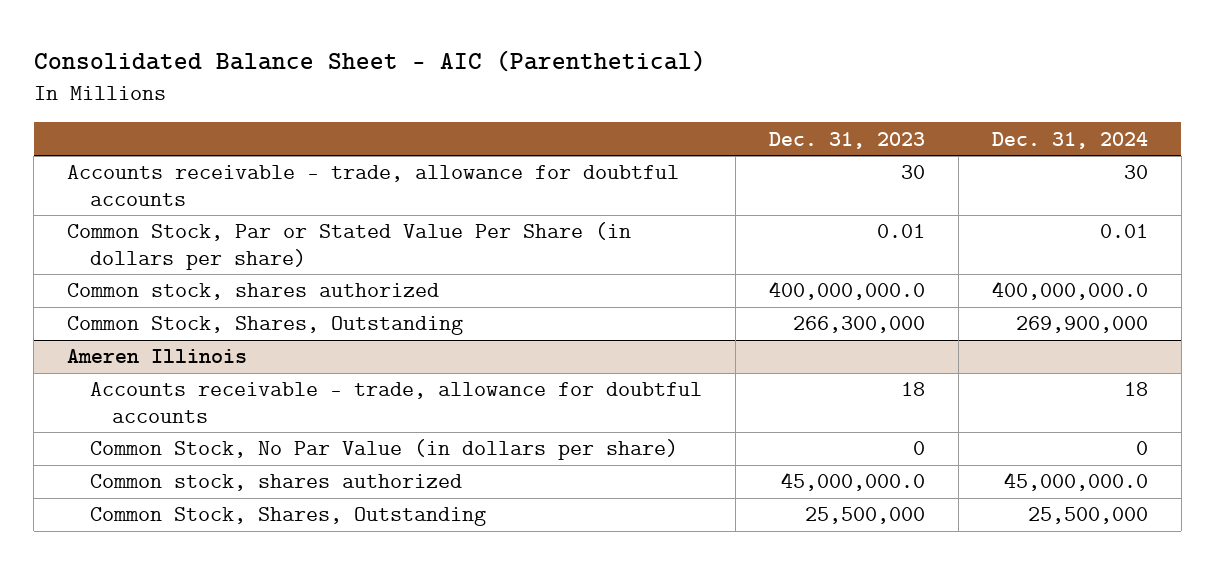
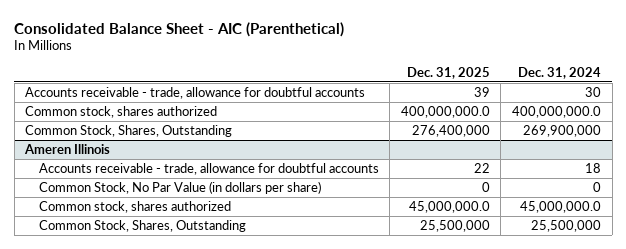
- | Dec. 31, 2023 | Dec. 31, 2024
+ | Dec. 31, 2025 | Dec. 31, 2024
- Common Stock, Par or Stated Value Per Share (in dollars per share) | 0.01 | 0.01

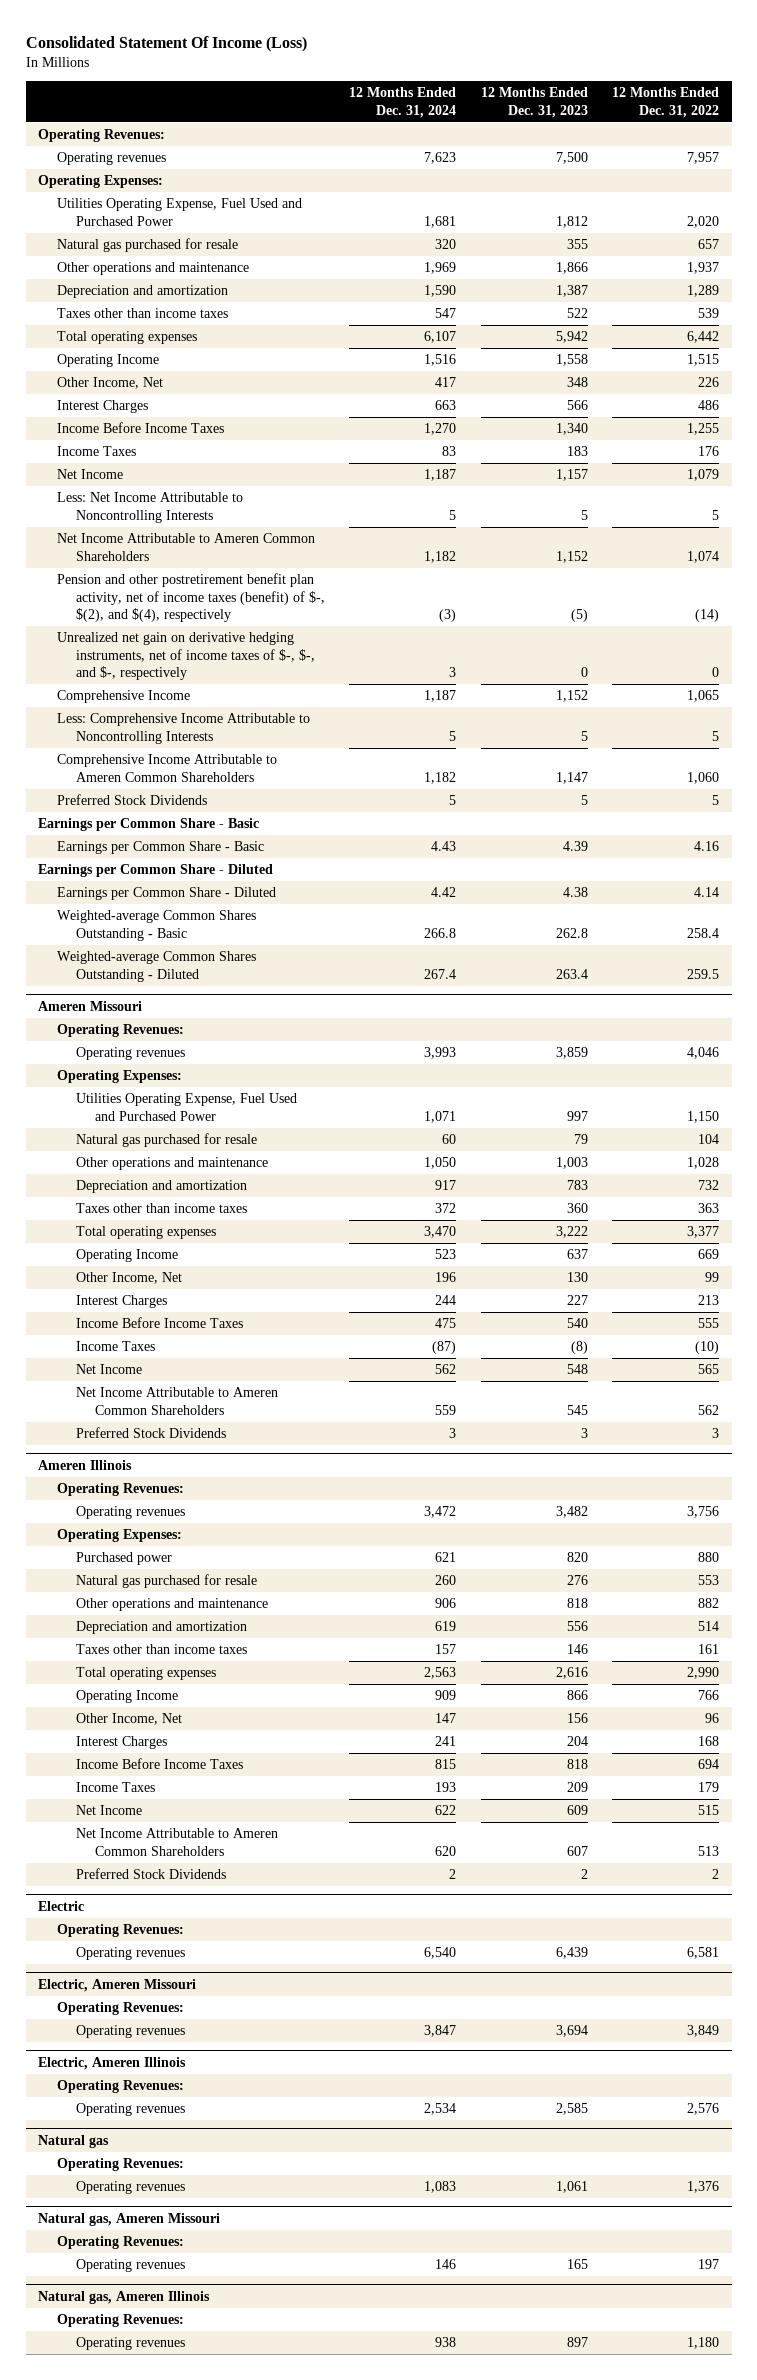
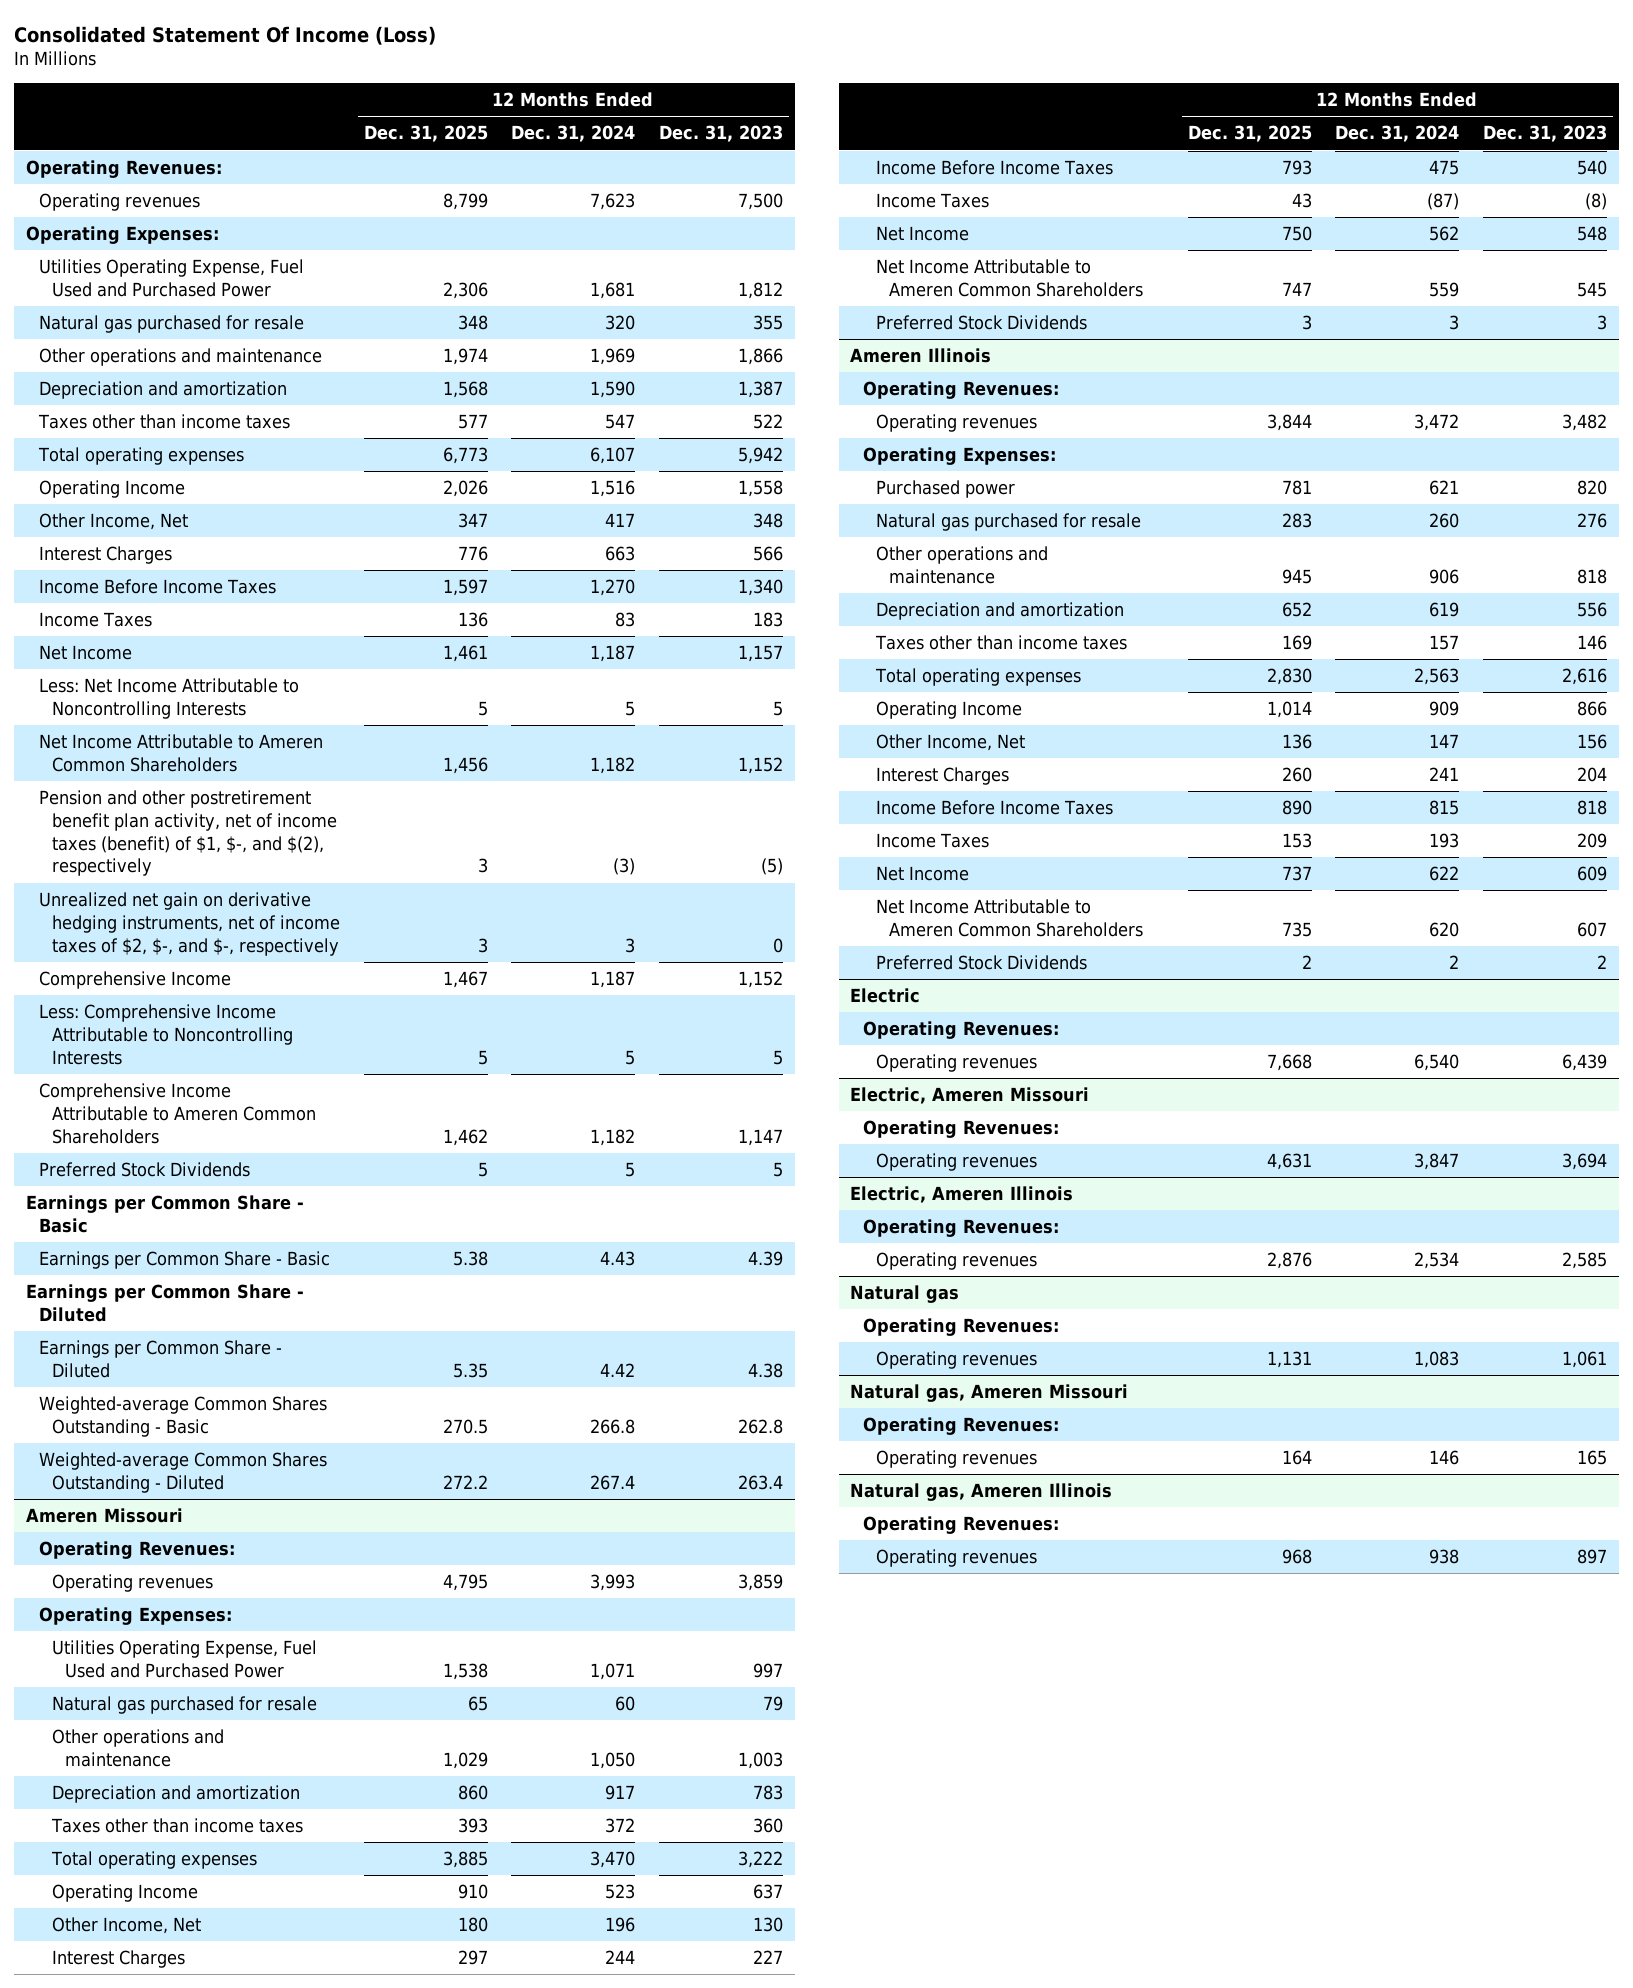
- | 12 Months Ended Dec. 31, 2024 | 12 Months Ended Dec. 31, 2023 | 12 Months Ended Dec. 31, 2022
+ | 12 Months Ended Dec. 31, 2025 | 12 Months Ended Dec. 31, 2024 | 12 Months Ended Dec. 31, 2023
- Pension and other postretirement benefit plan activity, net of income taxes (benefit) of $-, $(2), and $(4), respectively | (3) | (5) | (14)
- Unrealized net gain on derivative hedging instruments, net of income taxes of $-, $-, and $-, respectively | 3 | 0 | 0
+ Pension and other postretirement benefit plan activity, net of income taxes (benefit) of $1, $-, and $(2), respectively | 3 | (3) | (5)
+ Unrealized net gain on derivative hedging instruments, net of income taxes of $2, $-, and $-, respectively | 3 | 3 | 0

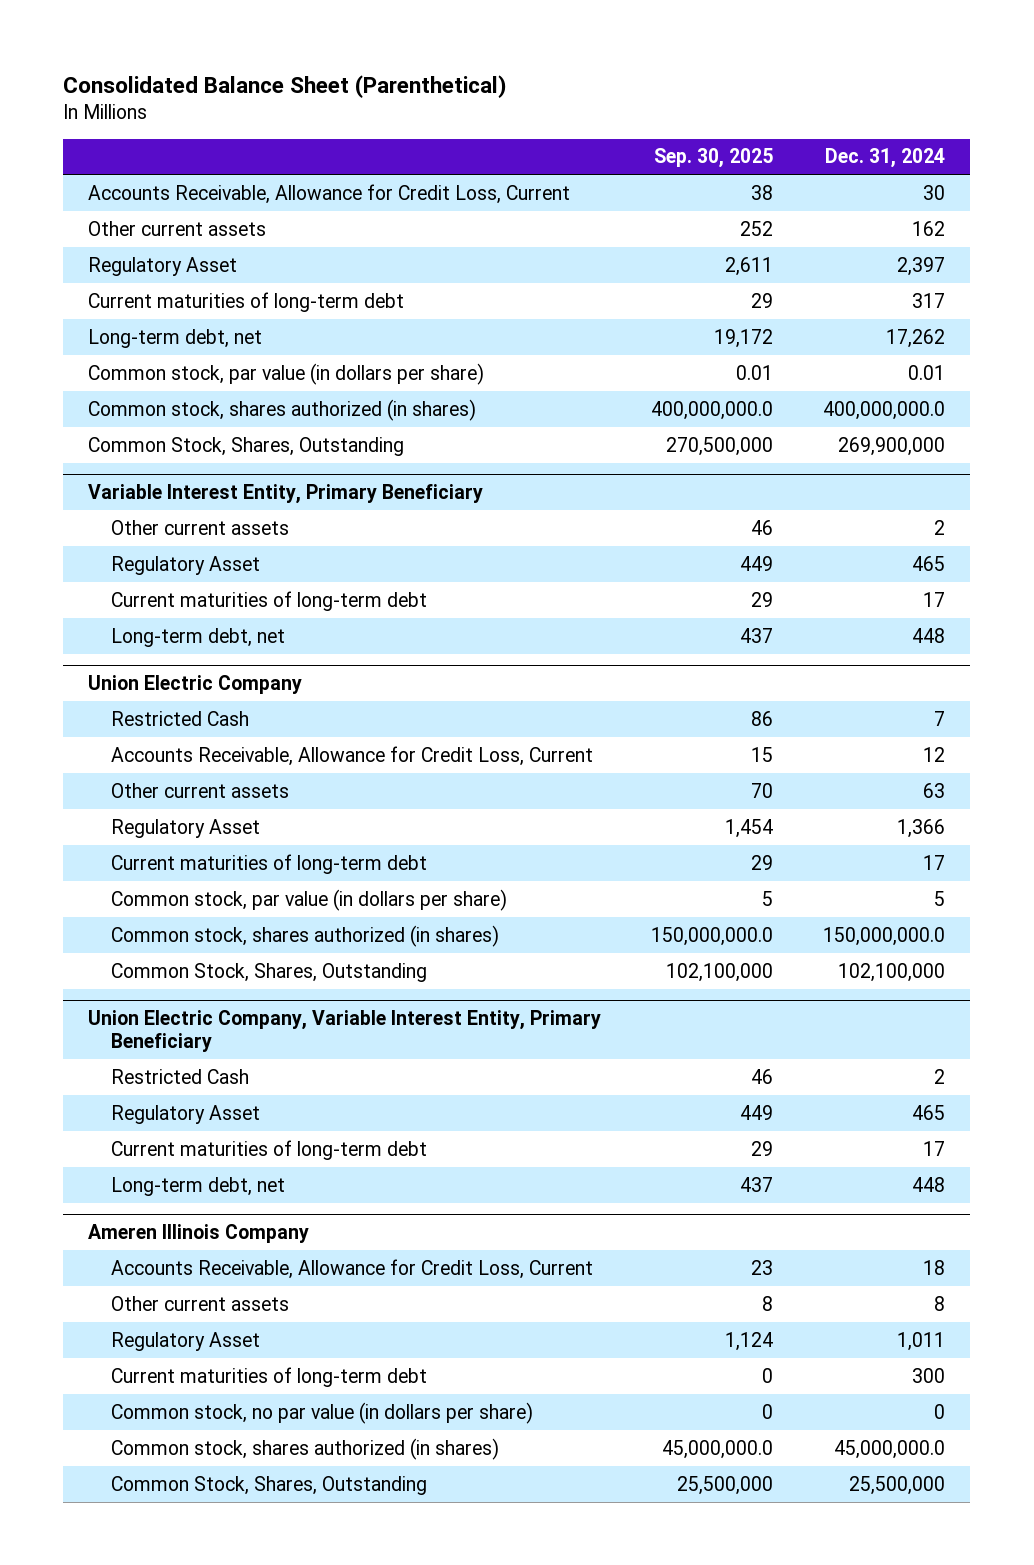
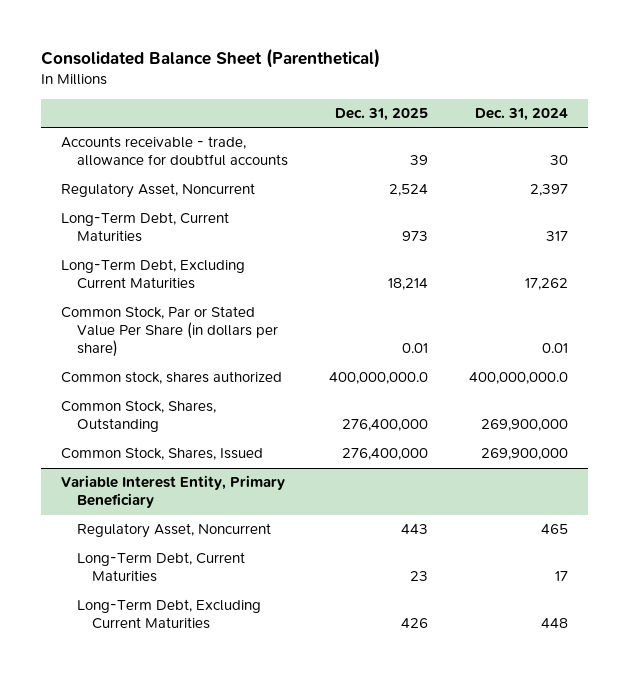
- | Sep. 30, 2025 | Dec. 31, 2024
+ | Dec. 31, 2025 | Dec. 31, 2024
- Accounts Receivable, Allowance for Credit Loss, Current | 38 | 30
- Other current assets | 252 | 162
- Regulatory Asset | 2,611 | 2,397
- Current maturities of long-term debt | 29 | 317
- Long-term debt, net | 19,172 | 17,262
- Common stock, par value (in dollars per share) | 0.01 | 0.01
- Common stock, shares authorized (in shares) | 400,000,000.0 | 400,000,000.0
+ Accounts receivable - trade, allowance for doubtful accounts | 39 | 30
+ Regulatory Asset, Noncurrent | 2,524 | 2,397
+ Long-Term Debt, Current Maturities | 973 | 317
+ Long-Term Debt, Excluding Current Maturities | 18,214 | 17,262
+ Common Stock, Par or Stated Value Per Share (in dollars per share) | 0.01 | 0.01
+ Common stock, shares authorized | 400,000,000.0 | 400,000,000.0
+ Common Stock, Shares, Issued | 276,400,000 | 269,900,000
@ Variable Interest Entity, Primary Beneficiary
- Other current assets | 46 | 2
- Regulatory Asset | 449 | 465
- Current maturities of long-term debt | 29 | 17
- Long-term debt, net | 437 | 448
- Union Electric Company
- Restricted Cash | 86 | 7
- Accounts Receivable, Allowance for Credit Loss, Current | 15 | 12
- Other current assets | 70 | 63
- Regulatory Asset | 1,454 | 1,366
- Current maturities of long-term debt | 29 | 17
- Common stock, par value (in dollars per share) | 5 | 5
- Common stock, shares authorized (in shares) | 150,000,000.0 | 150,000,000.0
- Common Stock, Shares, Outstanding | 102,100,000 | 102,100,000
- Union Electric Company, Variable Interest Entity, Primary Beneficiary
- Restricted Cash | 46 | 2
- Regulatory Asset | 449 | 465
- Current maturities of long-term debt | 29 | 17
- Long-term debt, net | 437 | 448
- Ameren Illinois Company
- Accounts Receivable, Allowance for Credit Loss, Current | 23 | 18
- Other current assets | 8 | 8
- Regulatory Asset | 1,124 | 1,011
- Current maturities of long-term debt | 0 | 300
- Common stock, no par value (in dollars per share) | 0 | 0
- Common stock, shares authorized (in shares) | 45,000,000.0 | 45,000,000.0
- Common Stock, Shares, Outstanding | 25,500,000 | 25,500,000
@ Variable Interest Entity, Primary Beneficiary
+ Regulatory Asset, Noncurrent | 443 | 465
+ Long-Term Debt, Current Maturities | 23 | 17
+ Long-Term Debt, Excluding Current Maturities | 426 | 448

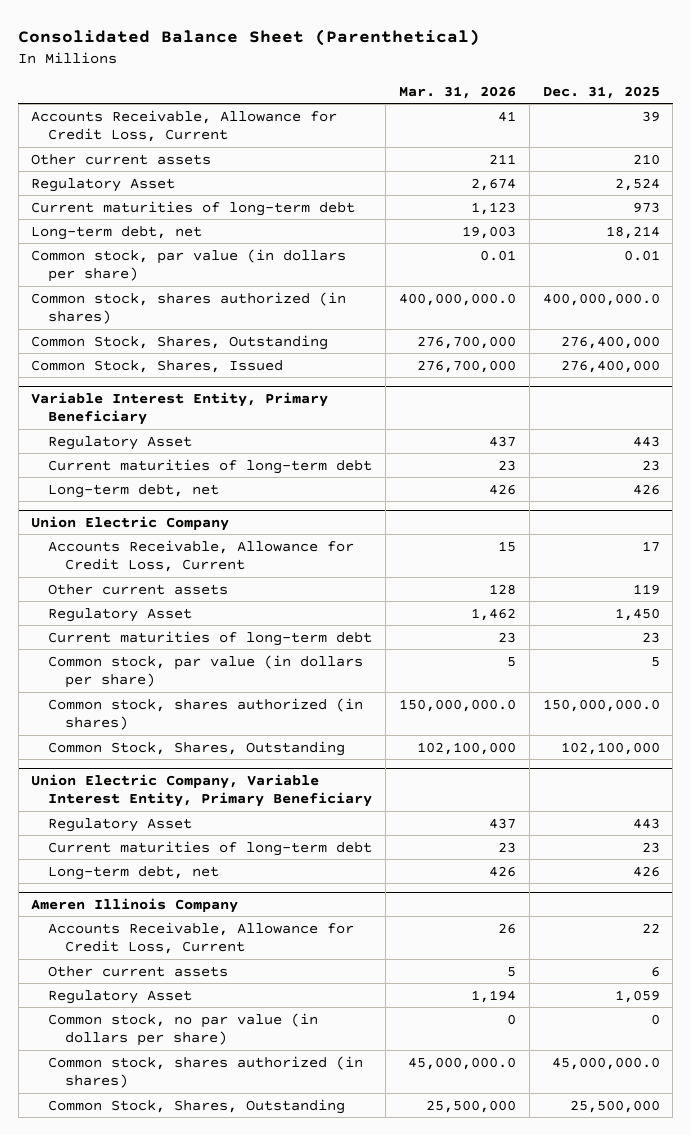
- | Dec. 31, 2025 | Dec. 31, 2024
+ | Mar. 31, 2026 | Dec. 31, 2025
- Accounts receivable - trade, allowance for doubtful accounts | 39 | 30
- Regulatory Asset, Noncurrent | 2,524 | 2,397
- Long-Term Debt, Current Maturities | 973 | 317
- Long-Term Debt, Excluding Current Maturities | 18,214 | 17,262
- Common Stock, Par or Stated Value Per Share (in dollars per share) | 0.01 | 0.01
- Common stock, shares authorized | 400,000,000.0 | 400,000,000.0
+ Accounts Receivable, Allowance for Credit Loss, Current | 41 | 39
+ Other current assets | 211 | 210
+ Regulatory Asset | 2,674 | 2,524
+ Current maturities of long-term debt | 1,123 | 973
+ Long-term debt, net | 19,003 | 18,214
+ Common stock, par value (in dollars per share) | 0.01 | 0.01
+ Common stock, shares authorized (in shares) | 400,000,000.0 | 400,000,000.0
@ Variable Interest Entity, Primary Beneficiary
- Regulatory Asset, Noncurrent | 443 | 465
- Long-Term Debt, Current Maturities | 23 | 17
- Long-Term Debt, Excluding Current Maturities | 426 | 448
+ Regulatory Asset | 437 | 443
+ Current maturities of long-term debt | 23 | 23
+ Long-term debt, net | 426 | 426
+ Union Electric Company
+ Accounts Receivable, Allowance for Credit Loss, Current | 15 | 17
+ Other current assets | 128 | 119
+ Regulatory Asset | 1,462 | 1,450
+ Current maturities of long-term debt | 23 | 23
+ Common stock, par value (in dollars per share) | 5 | 5
+ Common stock, shares authorized (in shares) | 150,000,000.0 | 150,000,000.0
+ Common Stock, Shares, Outstanding | 102,100,000 | 102,100,000
+ Union Electric Company, Variable Interest Entity, Primary Beneficiary
+ Regulatory Asset | 437 | 443
+ Current maturities of long-term debt | 23 | 23
+ Long-term debt, net | 426 | 426
+ Ameren Illinois Company
+ Accounts Receivable, Allowance for Credit Loss, Current | 26 | 22
+ Other current assets | 5 | 6
+ Regulatory Asset | 1,194 | 1,059
+ Common stock, no par value (in dollars per share) | 0 | 0
+ Common stock, shares authorized (in shares) | 45,000,000.0 | 45,000,000.0
+ Common Stock, Shares, Outstanding | 25,500,000 | 25,500,000

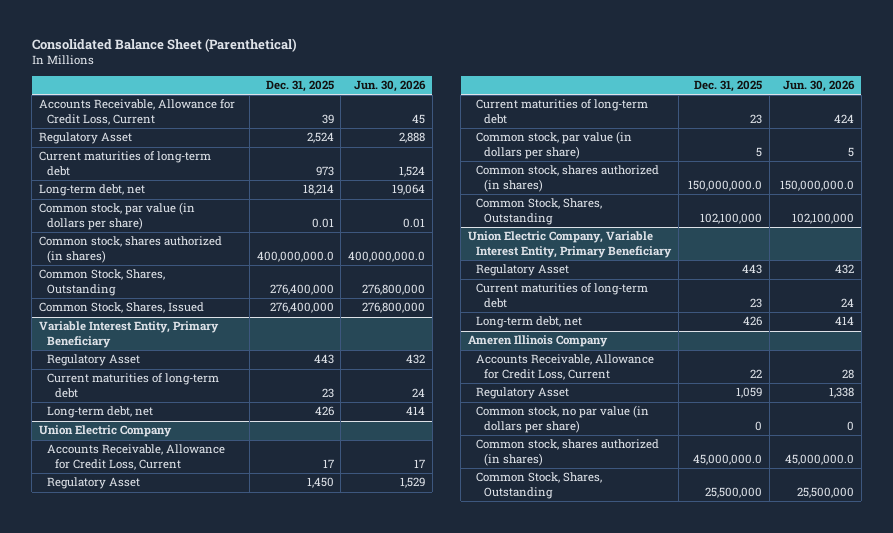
- | Mar. 31, 2026 | Dec. 31, 2025
+ | Dec. 31, 2025 | Jun. 30, 2026
- Other current assets | 211 | 210
@ Union Electric Company
- Other current assets | 128 | 119
@ Ameren Illinois Company
- Other current assets | 5 | 6

